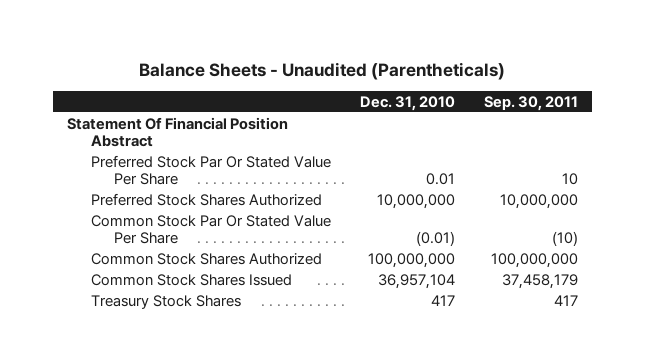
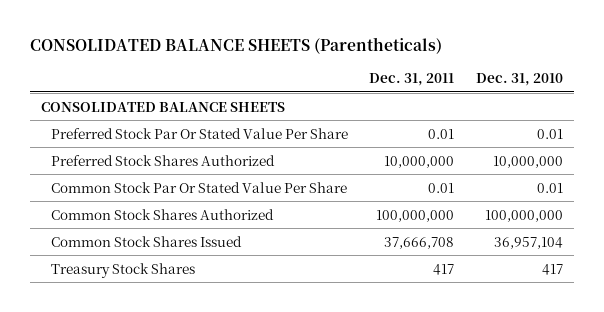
- Balance Sheets - Unaudited (Parentheticals)
+ CONSOLIDATED BALANCE SHEETS (Parentheticals)
- | Dec. 31, 2010 | Sep. 30, 2011
+ | Dec. 31, 2011 | Dec. 31, 2010
- Statement Of Financial Position Abstract
+ CONSOLIDATED BALANCE SHEETS
- Common Stock Par Or Stated Value Per Share | (0.01) | (10)
+ Common Stock Par Or Stated Value Per Share | 0.01 | 0.01

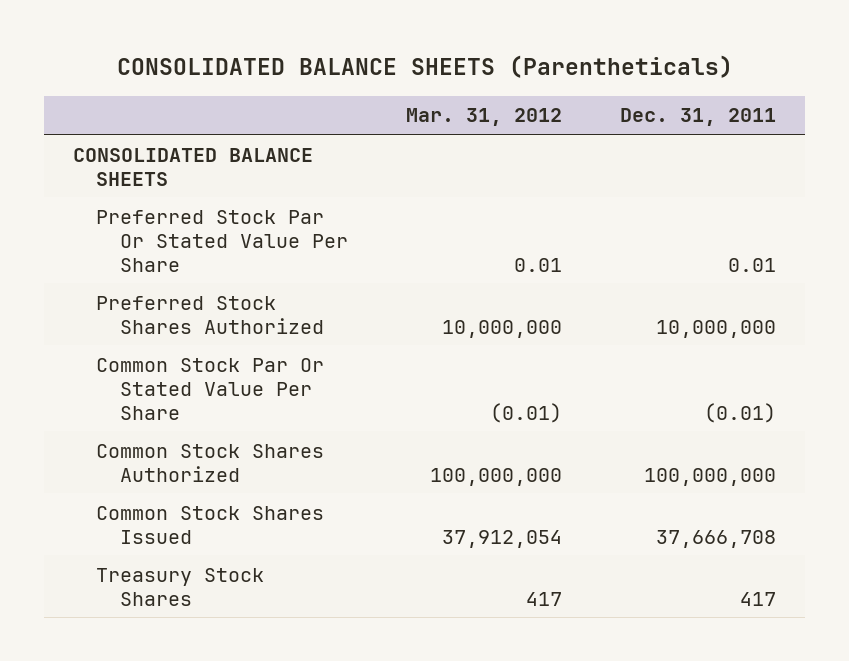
- | Dec. 31, 2011 | Dec. 31, 2010
+ | Mar. 31, 2012 | Dec. 31, 2011
- Common Stock Par Or Stated Value Per Share | 0.01 | 0.01
+ Common Stock Par Or Stated Value Per Share | (0.01) | (0.01)

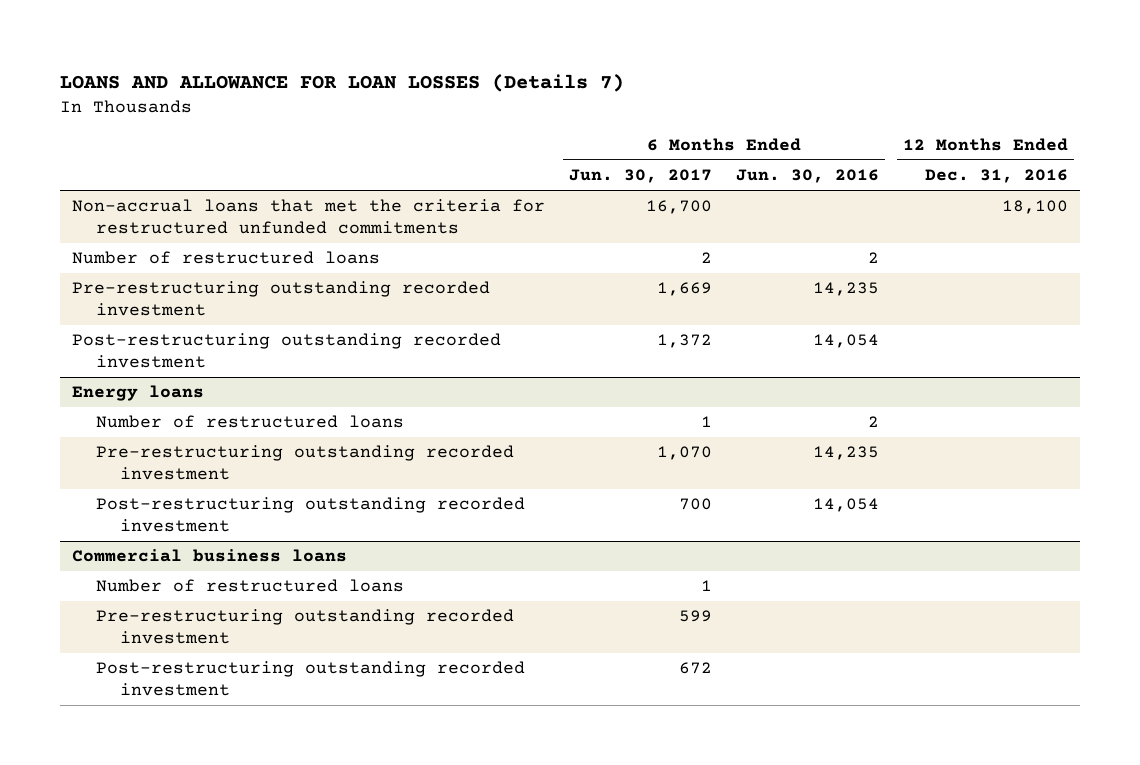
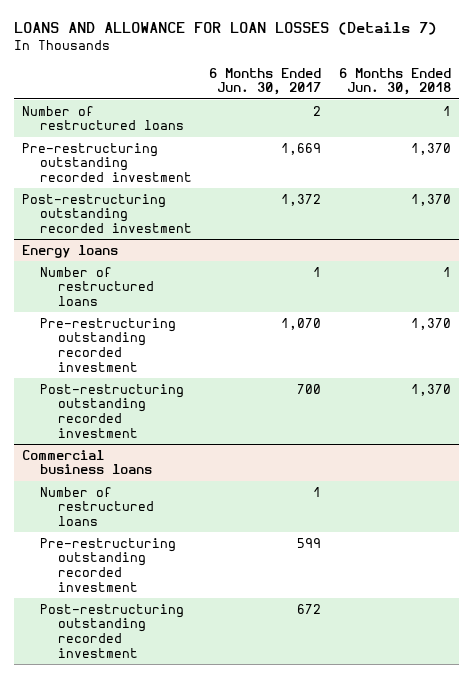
- | 6 Months Ended Jun. 30, 2017 | 6 Months Ended Jun. 30, 2016 | 12 Months Ended Dec. 31, 2016
+ | 6 Months Ended Jun. 30, 2017 | 6 Months Ended Jun. 30, 2018
- Non-accrual loans that met the criteria for restructured unfunded commitments | 16,700 | | 18,100

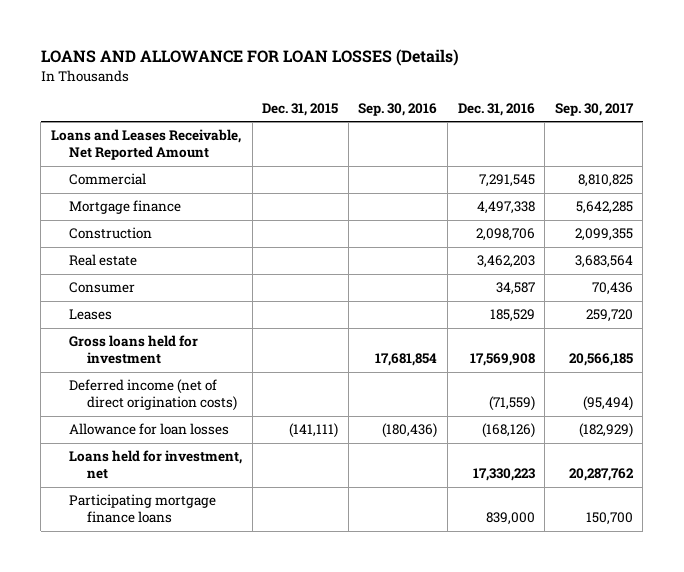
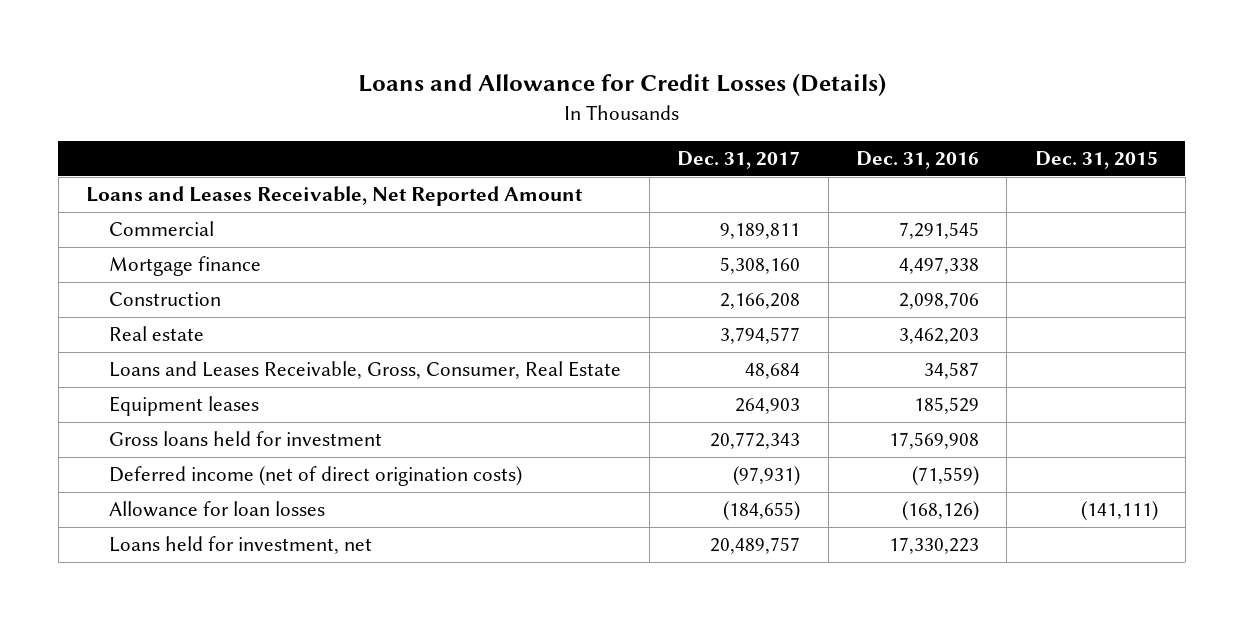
- LOANS AND ALLOWANCE FOR LOAN LOSSES (Details)
+ Loans and Allowance for Credit Losses (Details)
- | Dec. 31, 2015 | Sep. 30, 2016 | Dec. 31, 2016 | Sep. 30, 2017
+ | Dec. 31, 2017 | Dec. 31, 2016 | Dec. 31, 2015
- Consumer | | | 34,587 | 70,436
- Leases | | | 185,529 | 259,720
+ Loans and Leases Receivable, Gross, Consumer, Real Estate | 48,684 | 34,587 |
+ Equipment leases | 264,903 | 185,529 |
- Participating mortgage finance loans | | | 839,000 | 150,700

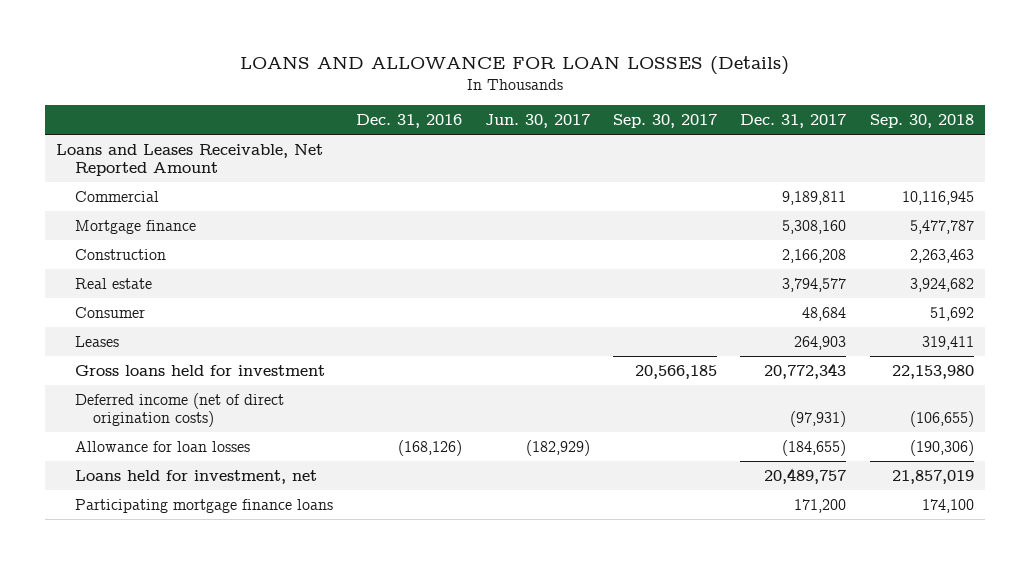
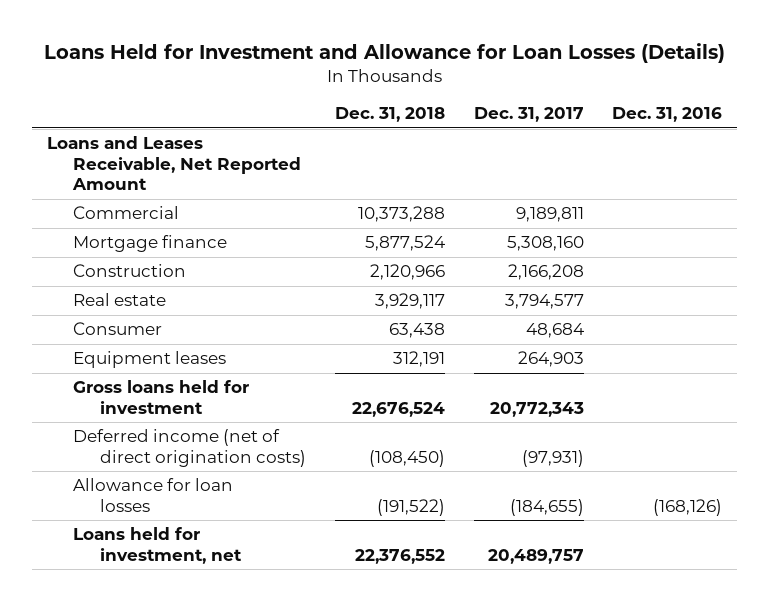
- LOANS AND ALLOWANCE FOR LOAN LOSSES (Details)
+ Loans Held for Investment and Allowance for Loan Losses (Details)
- | Dec. 31, 2016 | Jun. 30, 2017 | Sep. 30, 2017 | Dec. 31, 2017 | Sep. 30, 2018
+ | Dec. 31, 2018 | Dec. 31, 2017 | Dec. 31, 2016
- Leases | | | | 264,903 | 319,411
+ Equipment leases | 312,191 | 264,903 |
- Participating mortgage finance loans | | | | 171,200 | 174,100

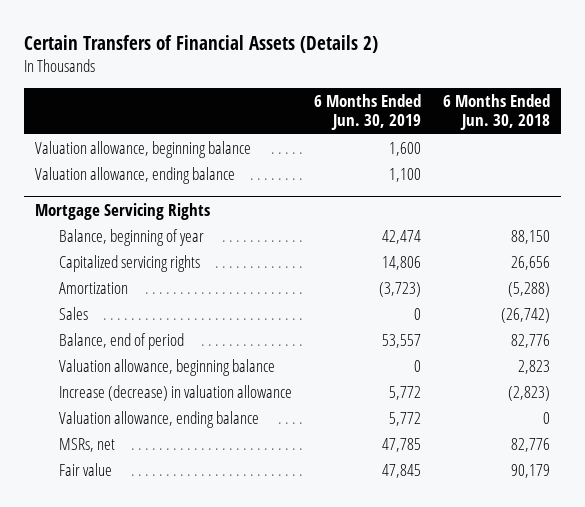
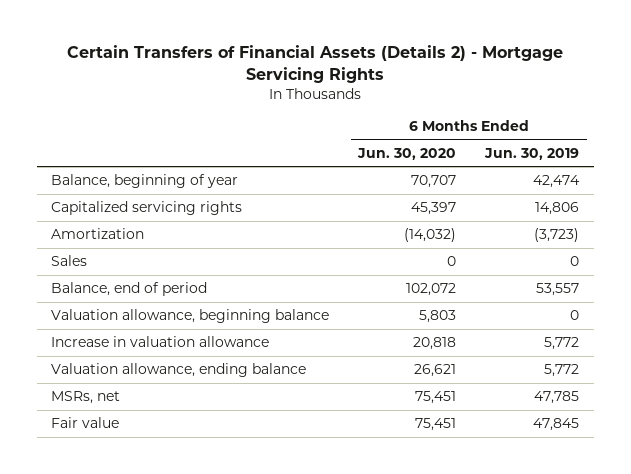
- Certain Transfers of Financial Assets (Details 2)
+ Certain Transfers of Financial Assets (Details 2) - Mortgage Servicing Rights
- | 6 Months Ended Jun. 30, 2019 | 6 Months Ended Jun. 30, 2018
+ | 6 Months Ended Jun. 30, 2020 | 6 Months Ended Jun. 30, 2019
- Valuation allowance, beginning balance | 1,600 |
- Valuation allowance, ending balance | 1,100 |
- Mortgage Servicing Rights
- Increase (decrease) in valuation allowance | 5,772 | (2,823)
+ Increase in valuation allowance | 20,818 | 5,772

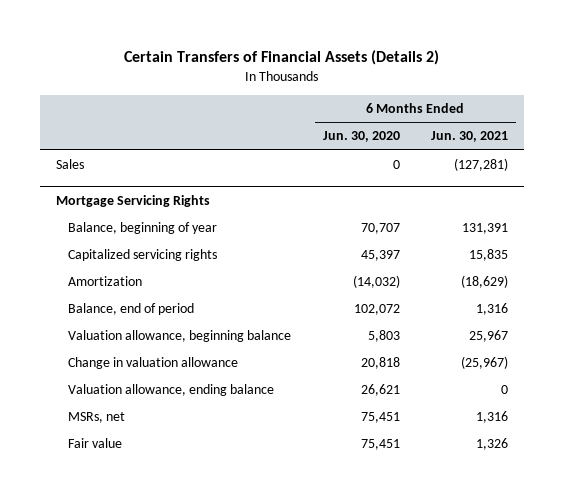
- Certain Transfers of Financial Assets (Details 2) - Mortgage Servicing Rights
+ Certain Transfers of Financial Assets (Details 2)
- | 6 Months Ended Jun. 30, 2020 | 6 Months Ended Jun. 30, 2019
+ | 6 Months Ended Jun. 30, 2020 | 6 Months Ended Jun. 30, 2021
moved up: Sales | 0 | (127,281)
+ Mortgage Servicing Rights
- Increase in valuation allowance | 20,818 | 5,772
+ Change in valuation allowance | 20,818 | (25,967)

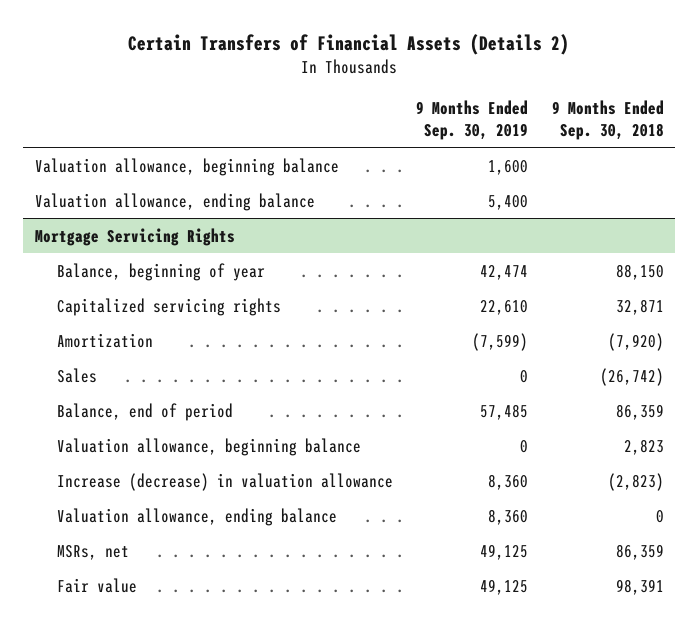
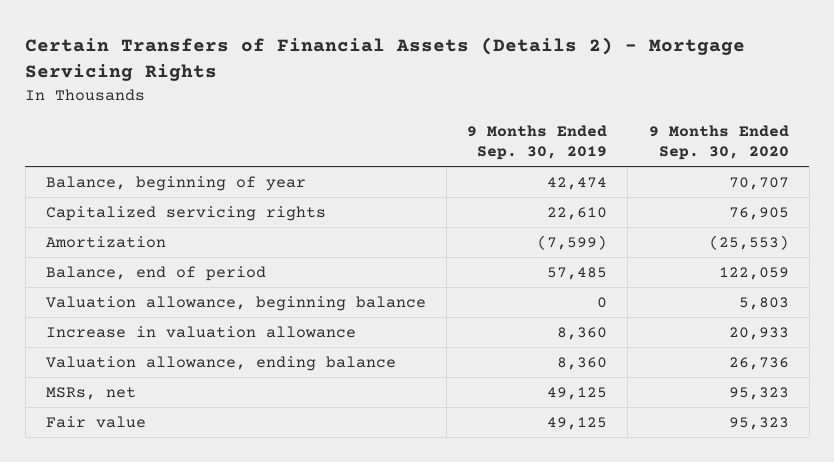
- Certain Transfers of Financial Assets (Details 2)
+ Certain Transfers of Financial Assets (Details 2) - Mortgage Servicing Rights
- | 9 Months Ended Sep. 30, 2019 | 9 Months Ended Sep. 30, 2018
+ | 9 Months Ended Sep. 30, 2019 | 9 Months Ended Sep. 30, 2020
- Valuation allowance, beginning balance | 1,600 |
- Valuation allowance, ending balance | 5,400 |
- Mortgage Servicing Rights
- Sales | 0 | (26,742)
- Increase (decrease) in valuation allowance | 8,360 | (2,823)
+ Increase in valuation allowance | 8,360 | 20,933

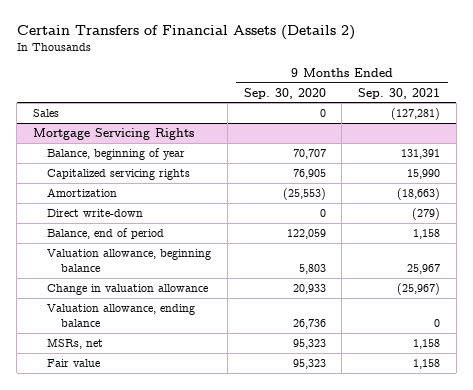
- Certain Transfers of Financial Assets (Details 2) - Mortgage Servicing Rights
+ Certain Transfers of Financial Assets (Details 2)
- | 9 Months Ended Sep. 30, 2019 | 9 Months Ended Sep. 30, 2020
+ | 9 Months Ended Sep. 30, 2020 | 9 Months Ended Sep. 30, 2021
+ Sales | 0 | (127,281)
+ Mortgage Servicing Rights
+ Direct write-down | 0 | (279)
- Increase in valuation allowance | 8,360 | 20,933
+ Change in valuation allowance | 20,933 | (25,967)

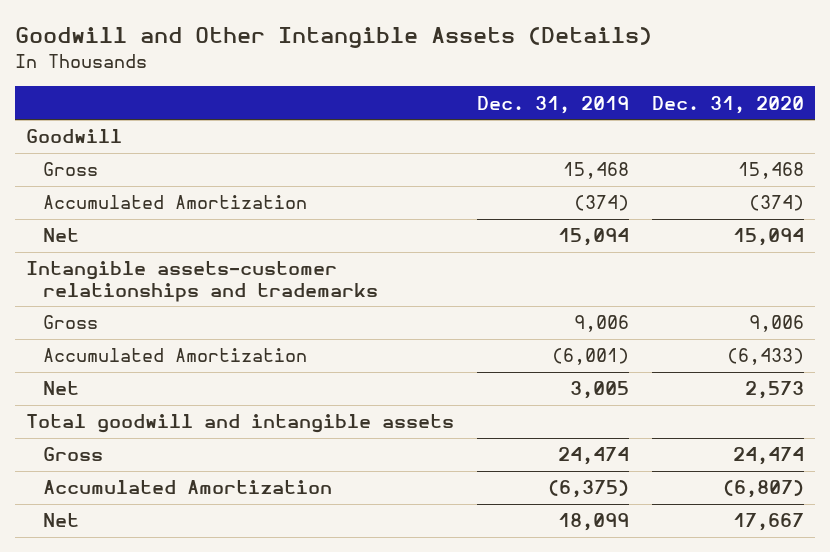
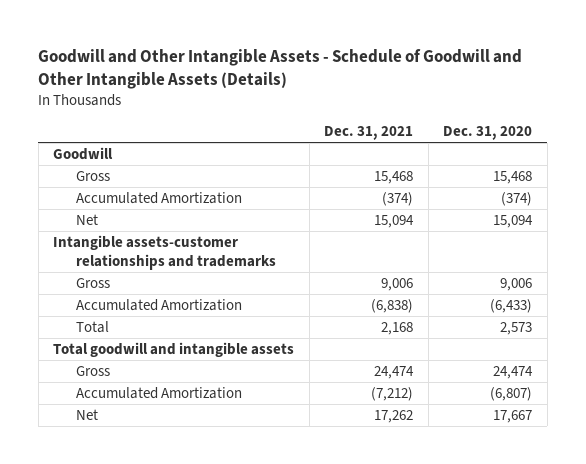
- Goodwill and Other Intangible Assets (Details)
+ Goodwill and Other Intangible Assets - Schedule of Goodwill and Other Intangible Assets (Details)
- | Dec. 31, 2019 | Dec. 31, 2020
+ | Dec. 31, 2021 | Dec. 31, 2020
- Net | 3,005 | 2,573
+ Total | 2,168 | 2,573

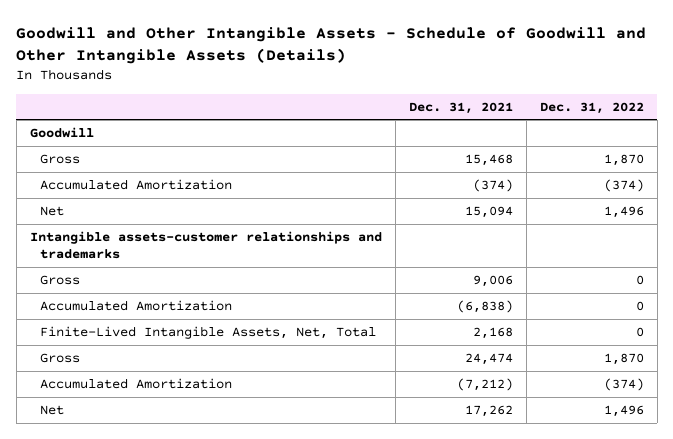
- | Dec. 31, 2021 | Dec. 31, 2020
+ | Dec. 31, 2021 | Dec. 31, 2022
- Total | 2,168 | 2,573
- Total goodwill and intangible assets
+ Finite-Lived Intangible Assets, Net, Total | 2,168 | 0

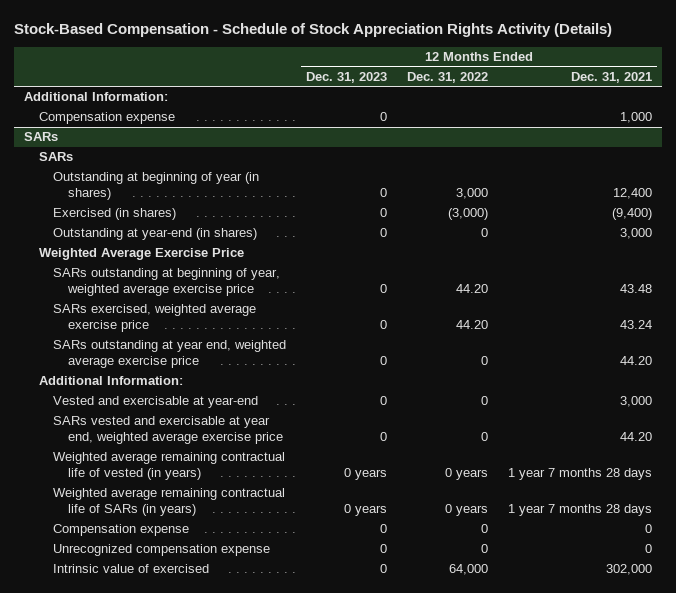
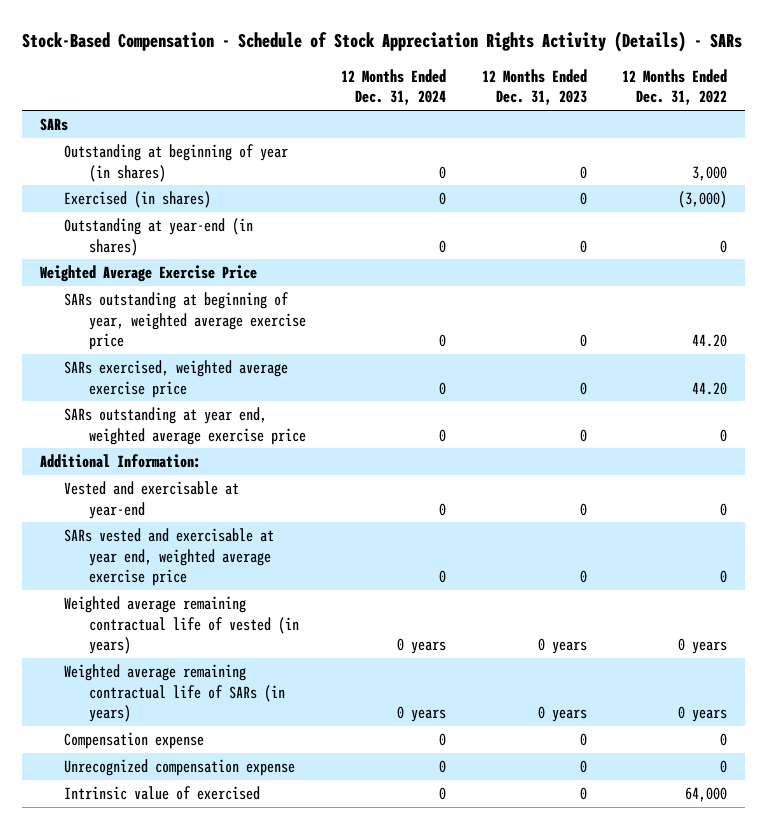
- Stock-Based Compensation - Schedule of Stock Appreciation Rights Activity (Details)
+ Stock-Based Compensation - Schedule of Stock Appreciation Rights Activity (Details) - SARs
- | 12 Months Ended Dec. 31, 2023 | 12 Months Ended Dec. 31, 2022 | 12 Months Ended Dec. 31, 2021
+ | 12 Months Ended Dec. 31, 2024 | 12 Months Ended Dec. 31, 2023 | 12 Months Ended Dec. 31, 2022
- Additional Information:
- Compensation expense | 0 | | 1,000
- SARs

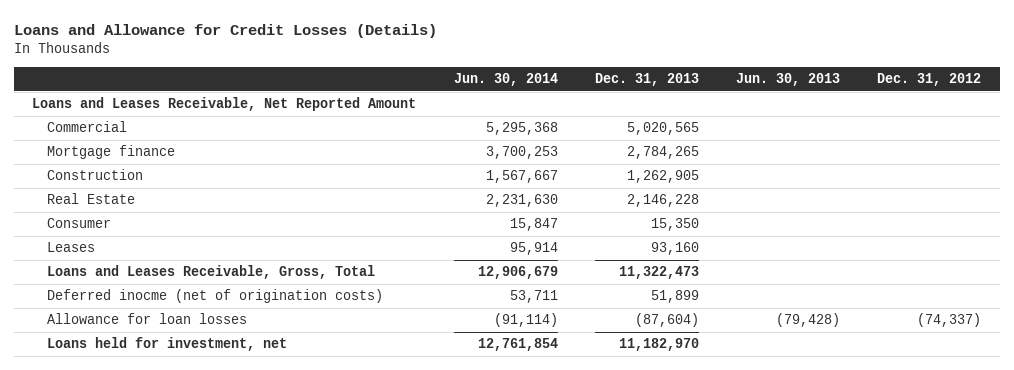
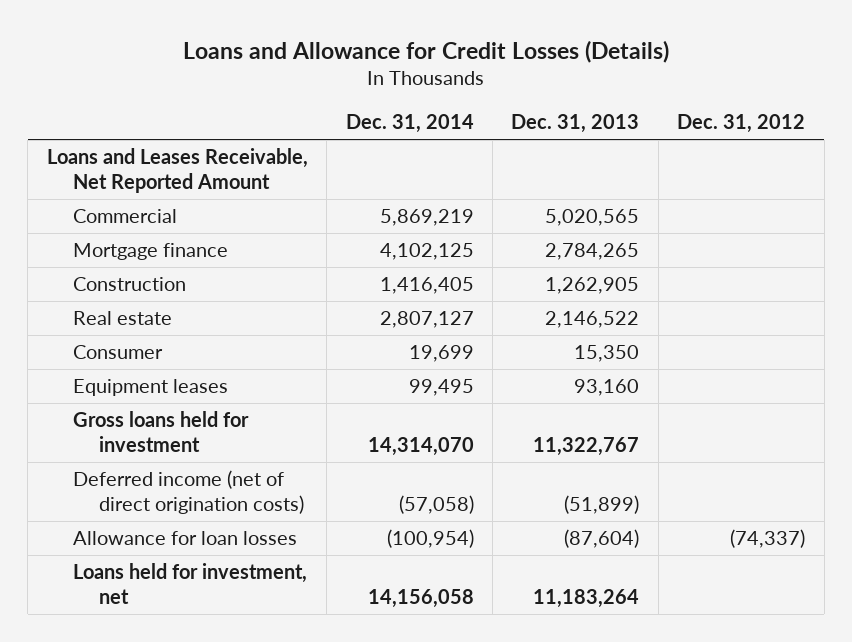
- | Jun. 30, 2014 | Dec. 31, 2013 | Jun. 30, 2013 | Dec. 31, 2012
+ | Dec. 31, 2014 | Dec. 31, 2013 | Dec. 31, 2012
- Real Estate | 2,231,630 | 2,146,228 | |
+ Real estate | 2,807,127 | 2,146,522 |
- Leases | 95,914 | 93,160 | |
- Loans and Leases Receivable, Gross, Total | 12,906,679 | 11,322,473 | |
- Deferred inocme (net of origination costs) | 53,711 | 51,899 | |
+ Equipment leases | 99,495 | 93,160 |
+ Gross loans held for investment | 14,314,070 | 11,322,767 |
+ Deferred income (net of direct origination costs) | (57,058) | (51,899) |
- Loans held for investment, net | 12,761,854 | 11,182,970 | |
+ Loans held for investment, net | 14,156,058 | 11,183,264 |

